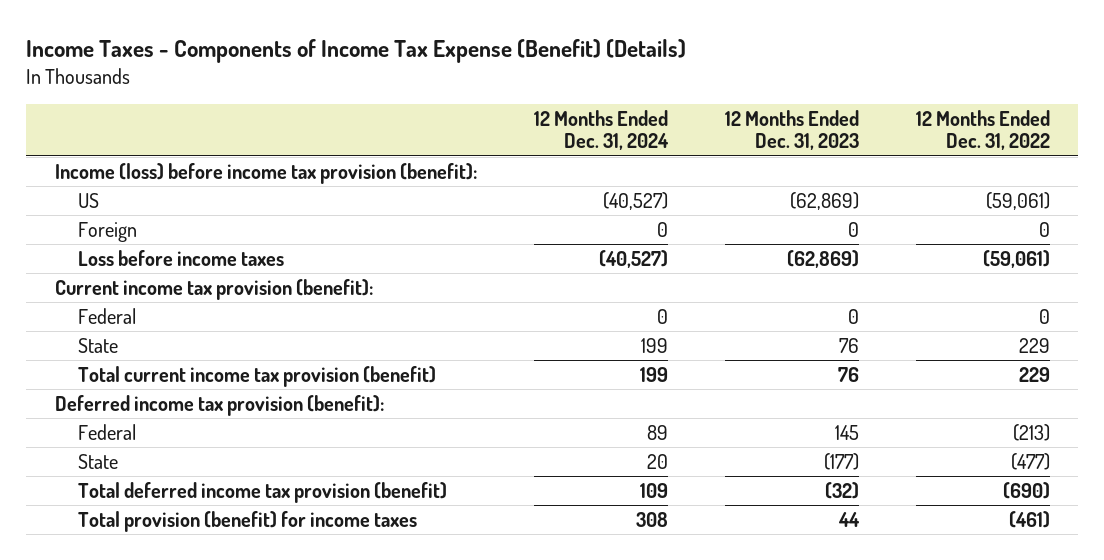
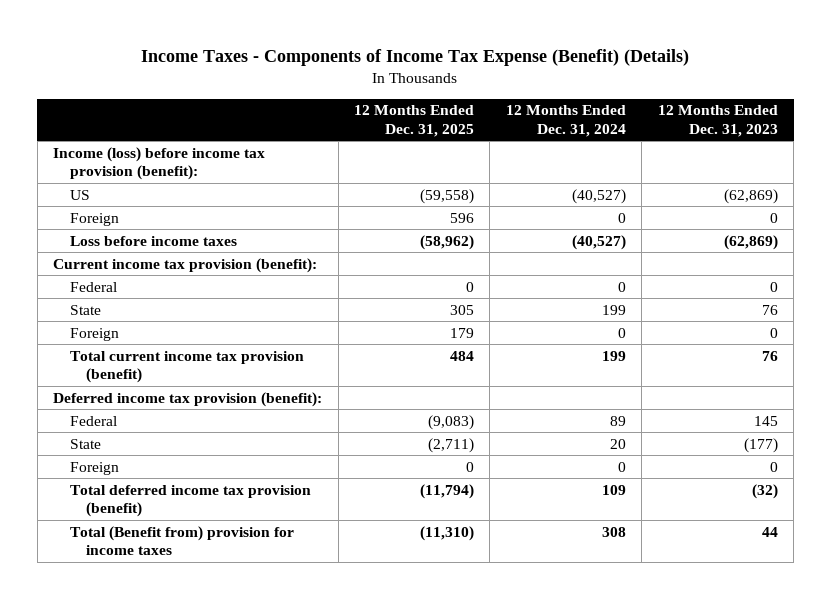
- | 12 Months Ended Dec. 31, 2024 | 12 Months Ended Dec. 31, 2023 | 12 Months Ended Dec. 31, 2022
+ | 12 Months Ended Dec. 31, 2025 | 12 Months Ended Dec. 31, 2024 | 12 Months Ended Dec. 31, 2023
+ Foreign | 179 | 0 | 0
+ Foreign | 0 | 0 | 0
- Total provision (benefit) for income taxes | 308 | 44 | (461)
+ Total (Benefit from) provision for income taxes | (11,310) | 308 | 44

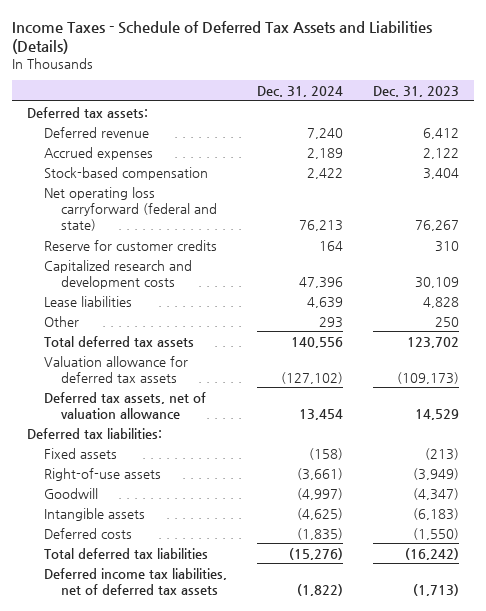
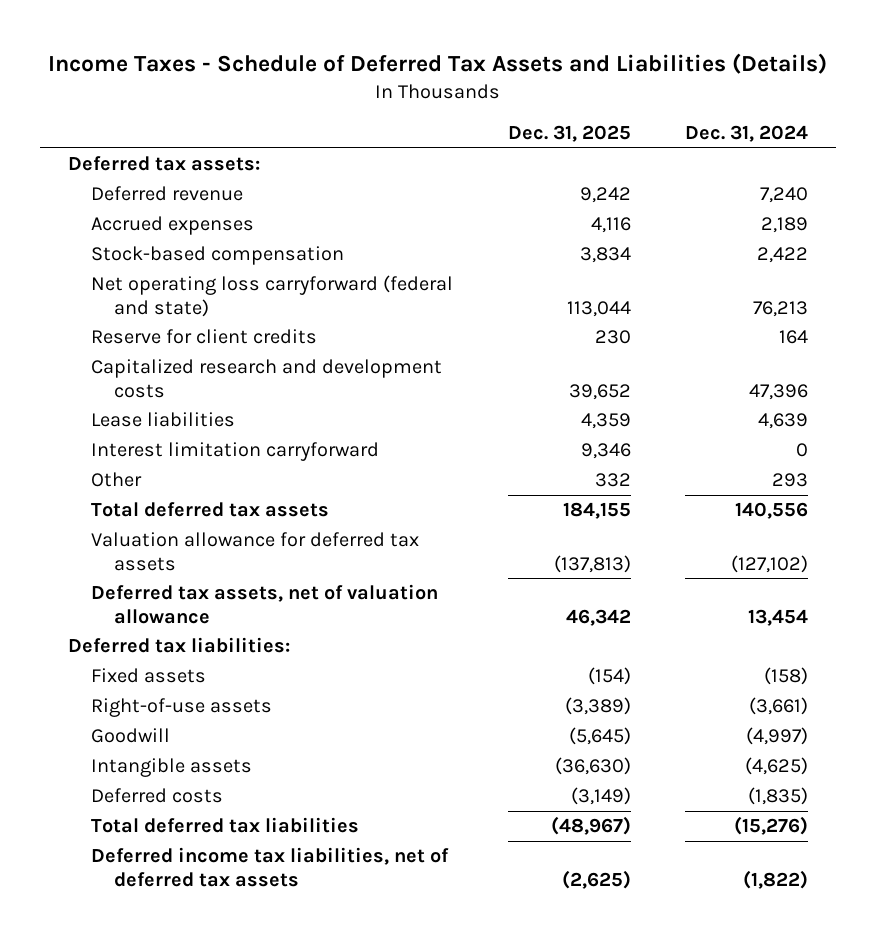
- | Dec. 31, 2024 | Dec. 31, 2023
+ | Dec. 31, 2025 | Dec. 31, 2024
- Reserve for customer credits | 164 | 310
+ Reserve for client credits | 230 | 164
+ Interest limitation carryforward | 9,346 | 0

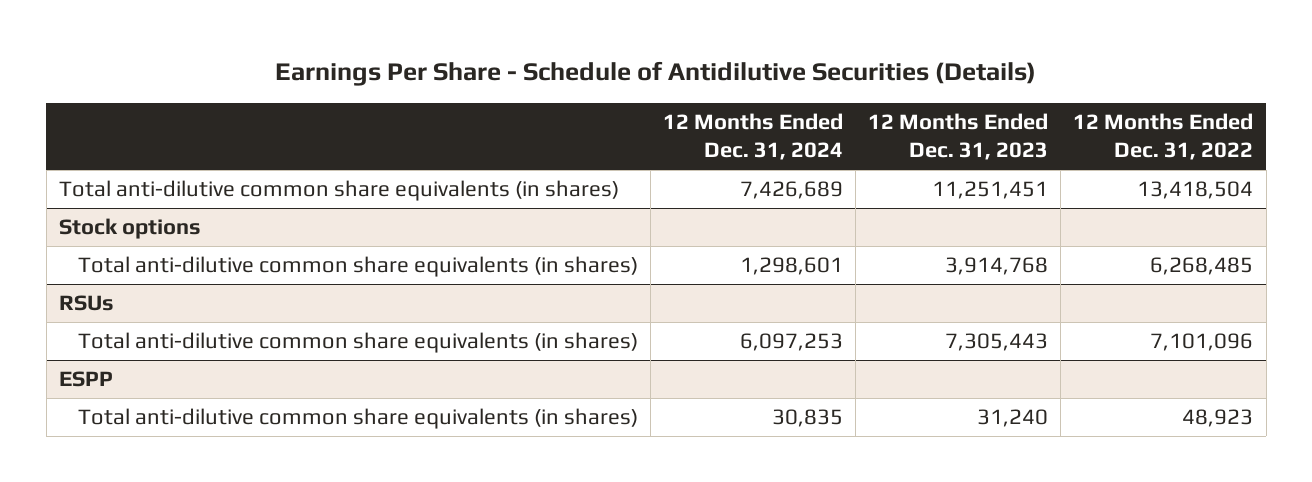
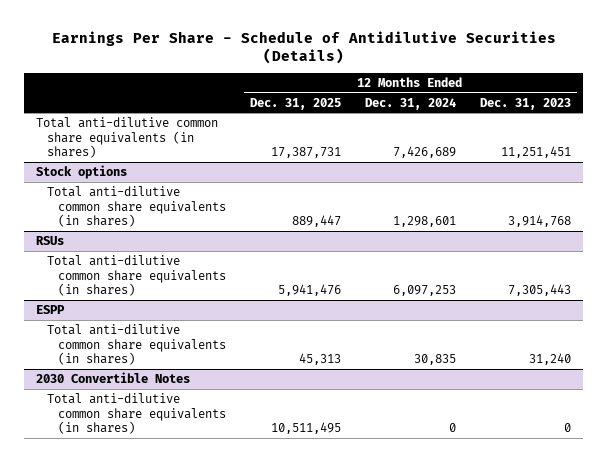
- | 12 Months Ended Dec. 31, 2024 | 12 Months Ended Dec. 31, 2023 | 12 Months Ended Dec. 31, 2022
+ | 12 Months Ended Dec. 31, 2025 | 12 Months Ended Dec. 31, 2024 | 12 Months Ended Dec. 31, 2023
+ 2030 Convertible Notes
+ Total anti-dilutive common share equivalents (in shares) | 10,511,495 | 0 | 0

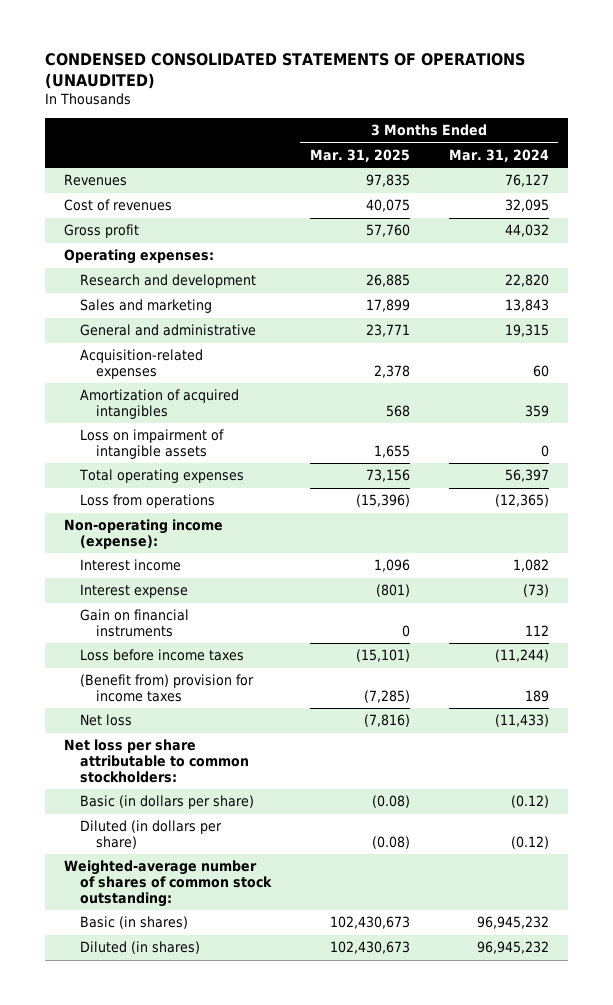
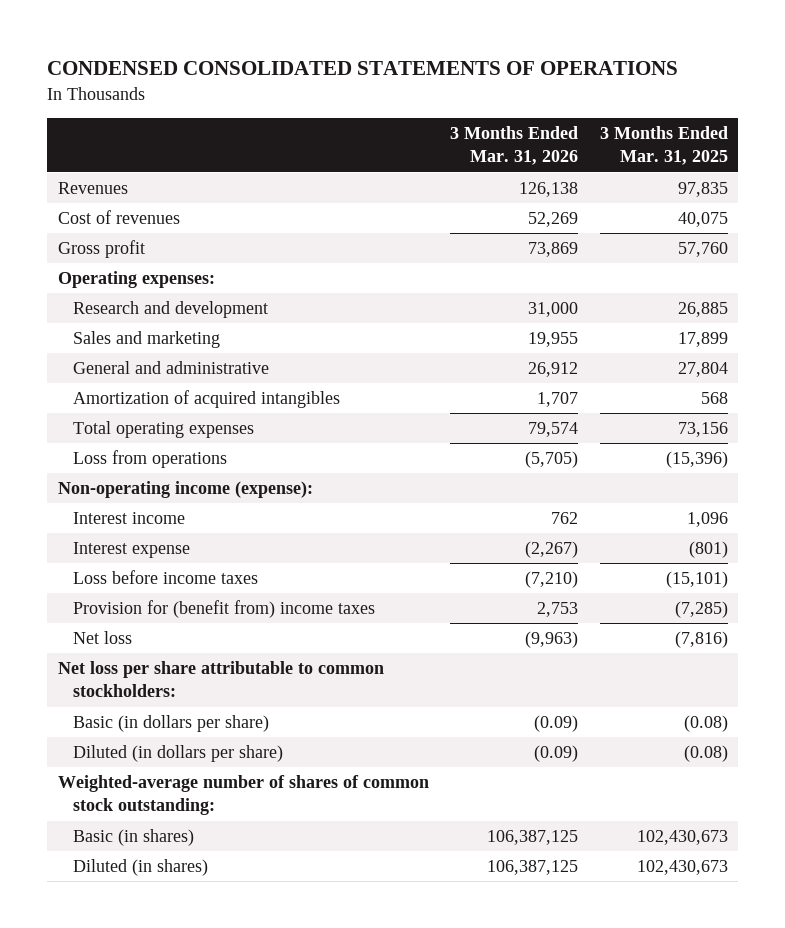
- CONDENSED CONSOLIDATED STATEMENTS OF OPERATIONS (UNAUDITED)
+ CONDENSED CONSOLIDATED STATEMENTS OF OPERATIONS
- | 3 Months Ended Mar. 31, 2025 | 3 Months Ended Mar. 31, 2024
+ | 3 Months Ended Mar. 31, 2026 | 3 Months Ended Mar. 31, 2025
- General and administrative | 23,771 | 19,315
- Acquisition-related expenses | 2,378 | 60
+ General and administrative | 26,912 | 27,804
- Loss on impairment of intangible assets | 1,655 | 0
- Gain on financial instruments | 0 | 112
- (Benefit from) provision for income taxes | (7,285) | 189
+ Provision for (benefit from) income taxes | 2,753 | (7,285)

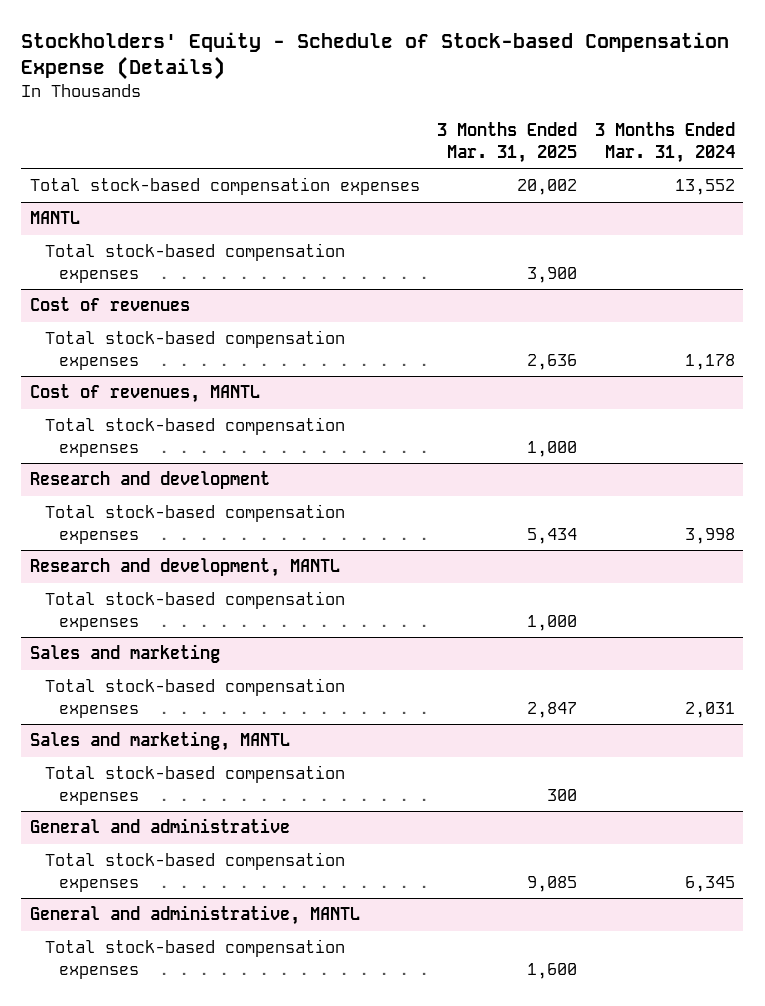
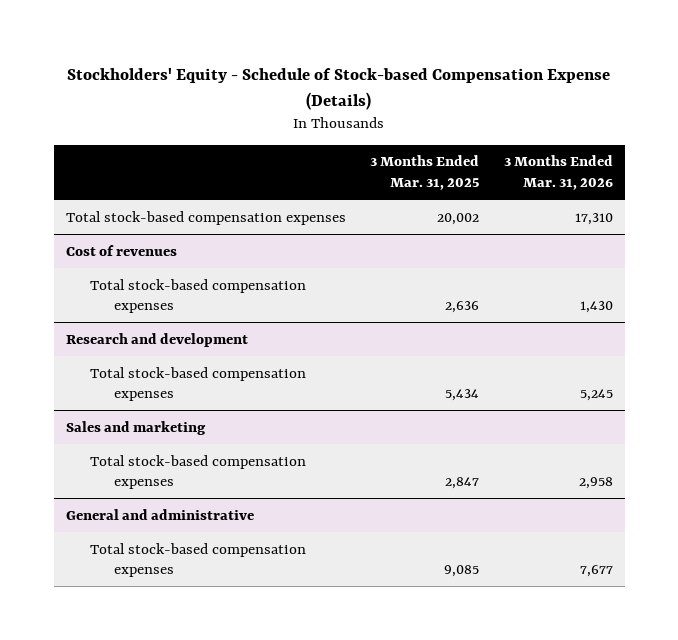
- | 3 Months Ended Mar. 31, 2025 | 3 Months Ended Mar. 31, 2024
+ | 3 Months Ended Mar. 31, 2025 | 3 Months Ended Mar. 31, 2026
- MANTL
- Total stock-based compensation expenses | 3,900 |
- Cost of revenues, MANTL
- Total stock-based compensation expenses | 1,000 |
- Research and development, MANTL
- Total stock-based compensation expenses | 1,000 |
- Sales and marketing, MANTL
- Total stock-based compensation expenses | 300 |
- General and administrative, MANTL
- Total stock-based compensation expenses | 1,600 |

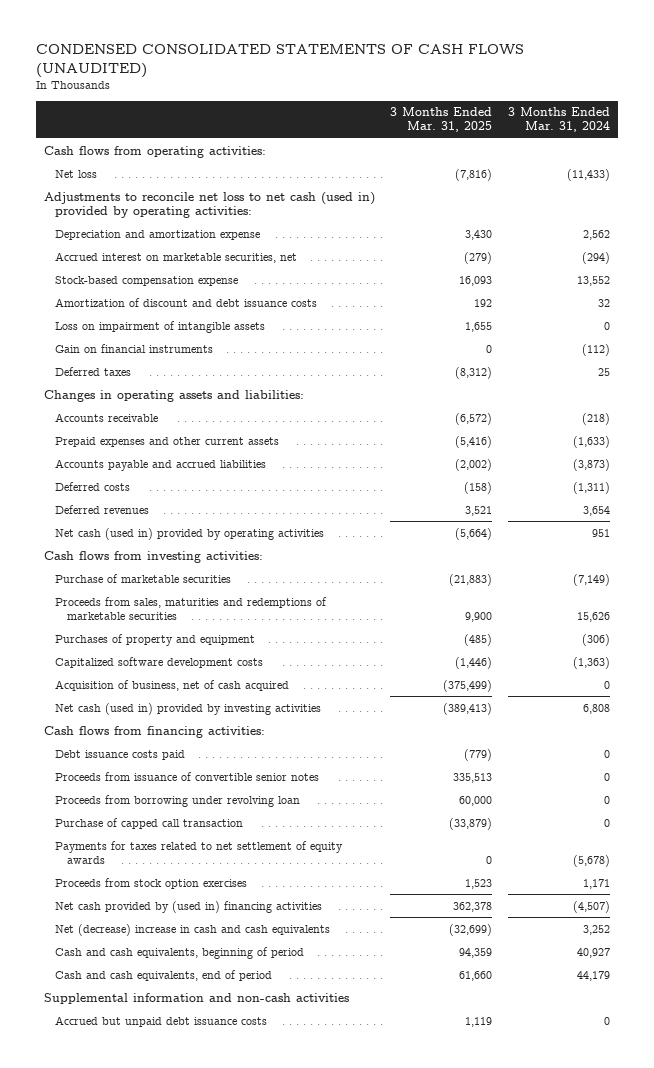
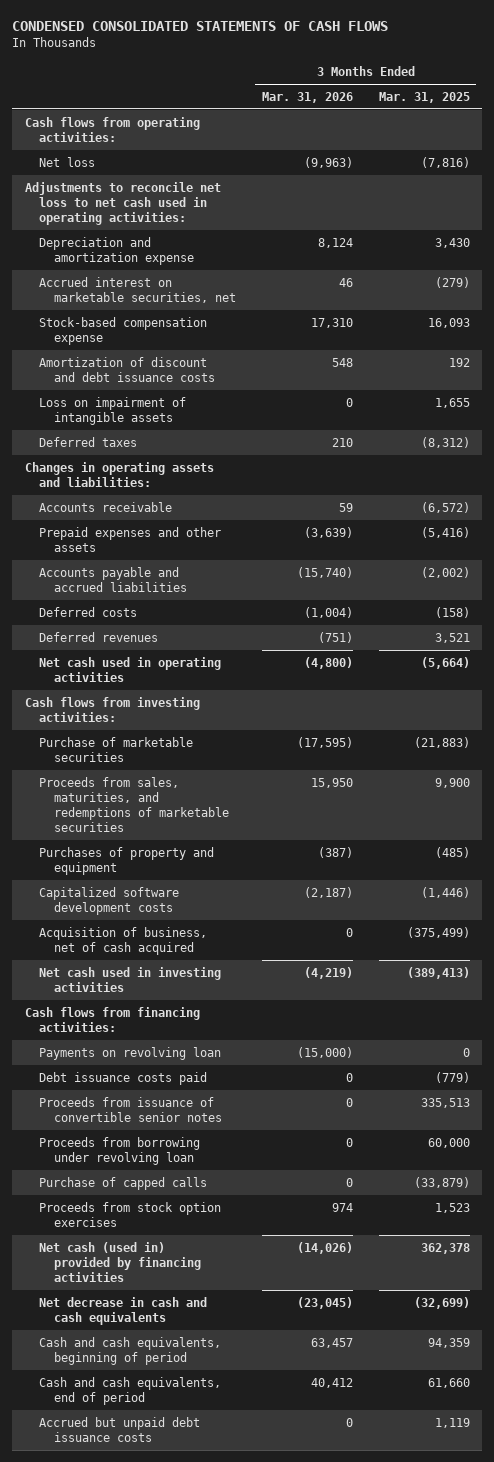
- CONDENSED CONSOLIDATED STATEMENTS OF CASH FLOWS (UNAUDITED)
+ CONDENSED CONSOLIDATED STATEMENTS OF CASH FLOWS
- | 3 Months Ended Mar. 31, 2025 | 3 Months Ended Mar. 31, 2024
+ | 3 Months Ended Mar. 31, 2026 | 3 Months Ended Mar. 31, 2025
- Adjustments to reconcile net loss to net cash (used in) provided by operating activities:
+ Adjustments to reconcile net loss to net cash used in operating activities:
- Gain on financial instruments | 0 | (112)
- Prepaid expenses and other current assets | (5,416) | (1,633)
+ Prepaid expenses and other assets | (3,639) | (5,416)
- Net cash (used in) provided by operating activities | (5,664) | 951
+ Net cash used in operating activities | (4,800) | (5,664)
- Proceeds from sales, maturities and redemptions of marketable securities | 9,900 | 15,626
+ Proceeds from sales, maturities, and redemptions of marketable securities | 15,950 | 9,900
- Net cash (used in) provided by investing activities | (389,413) | 6,808
+ Net cash used in investing activities | (4,219) | (389,413)
+ Payments on revolving loan | (15,000) | 0
- Purchase of capped call transaction | (33,879) | 0
- Payments for taxes related to net settlement of equity awards | 0 | (5,678)
+ Purchase of capped calls | 0 | (33,879)
- Net cash provided by (used in) financing activities | 362,378 | (4,507)
- Net (decrease) increase in cash and cash equivalents | (32,699) | 3,252
+ Net cash (used in) provided by financing activities | (14,026) | 362,378
+ Net decrease in cash and cash equivalents | (23,045) | (32,699)
- Supplemental information and non-cash activities

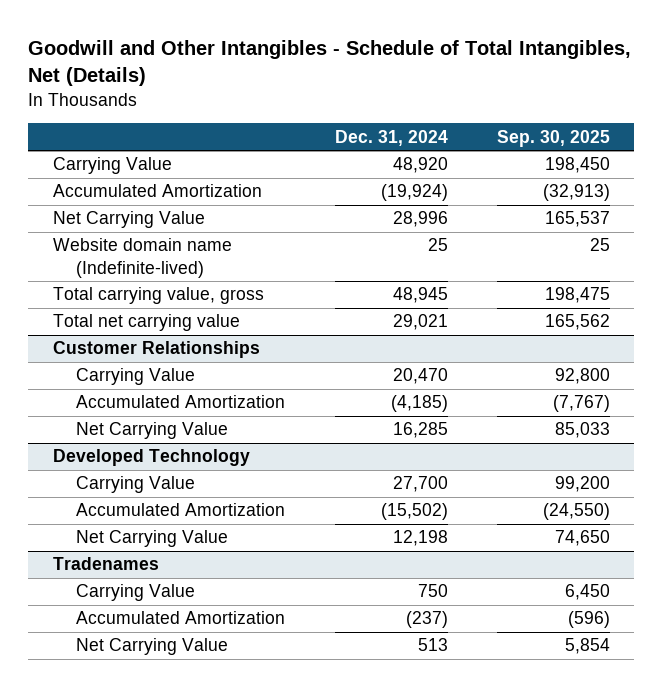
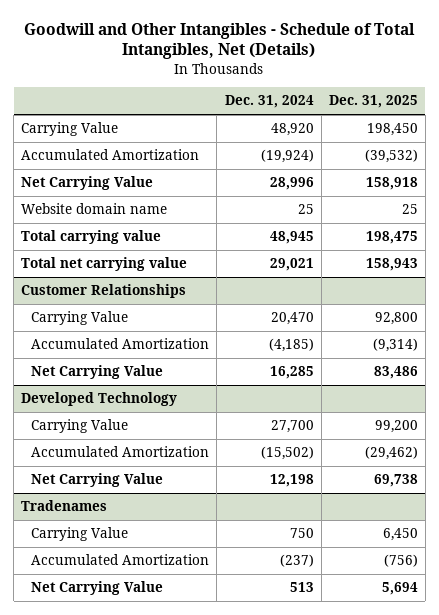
- | Dec. 31, 2024 | Sep. 30, 2025
+ | Dec. 31, 2024 | Dec. 31, 2025
- Website domain name (Indefinite-lived) | 25 | 25
- Total carrying value, gross | 48,945 | 198,475
+ Website domain name | 25 | 25
+ Total carrying value | 48,945 | 198,475

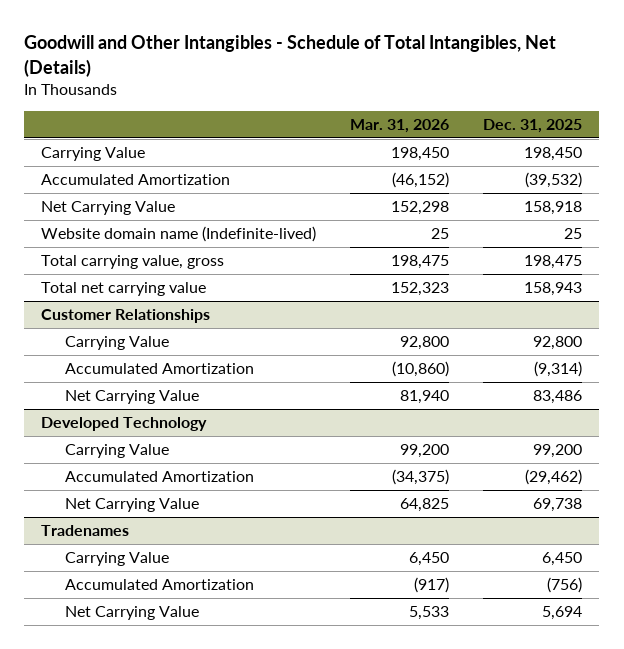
- | Dec. 31, 2024 | Dec. 31, 2025
+ | Mar. 31, 2026 | Dec. 31, 2025
- Website domain name | 25 | 25
- Total carrying value | 48,945 | 198,475
+ Website domain name (Indefinite-lived) | 25 | 25
+ Total carrying value, gross | 198,475 | 198,475

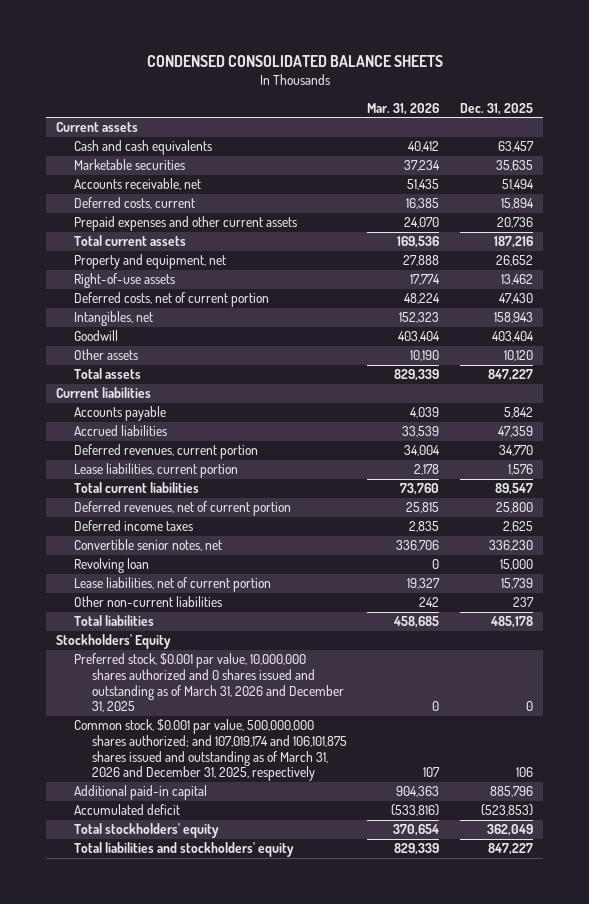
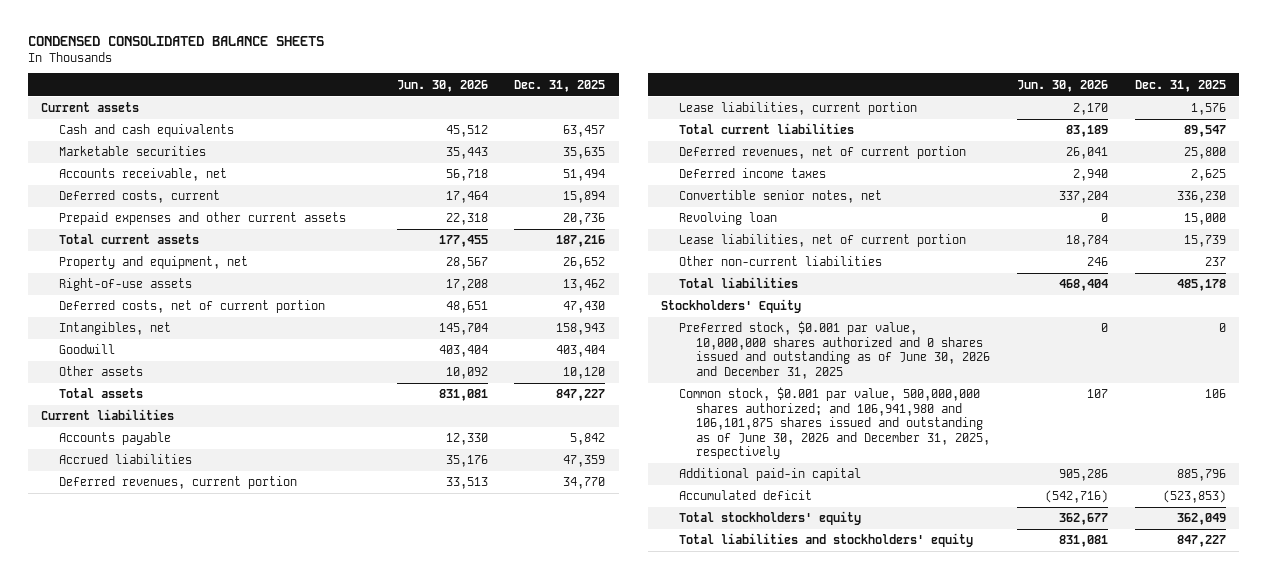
- | Mar. 31, 2026 | Dec. 31, 2025
+ | Jun. 30, 2026 | Dec. 31, 2025
- Preferred stock, $0.001 par value, 10,000,000 shares authorized and 0 shares issued and outstanding as of March 31, 2026 and December 31, 2025 | 0 | 0
- Common stock, $0.001 par value, 500,000,000 shares authorized; and 107,019,174 and 106,101,875 shares issued and outstanding as of March 31, 2026 and December 31, 2025, respectively | 107 | 106
+ Preferred stock, $0.001 par value, 10,000,000 shares authorized and 0 shares issued and outstanding as of June 30, 2026 and December 31, 2025 | 0 | 0
+ Common stock, $0.001 par value, 500,000,000 shares authorized; and 106,941,980 and 106,101,875 shares issued and outstanding as of June 30, 2026 and December 31, 2025, respectively | 107 | 106

